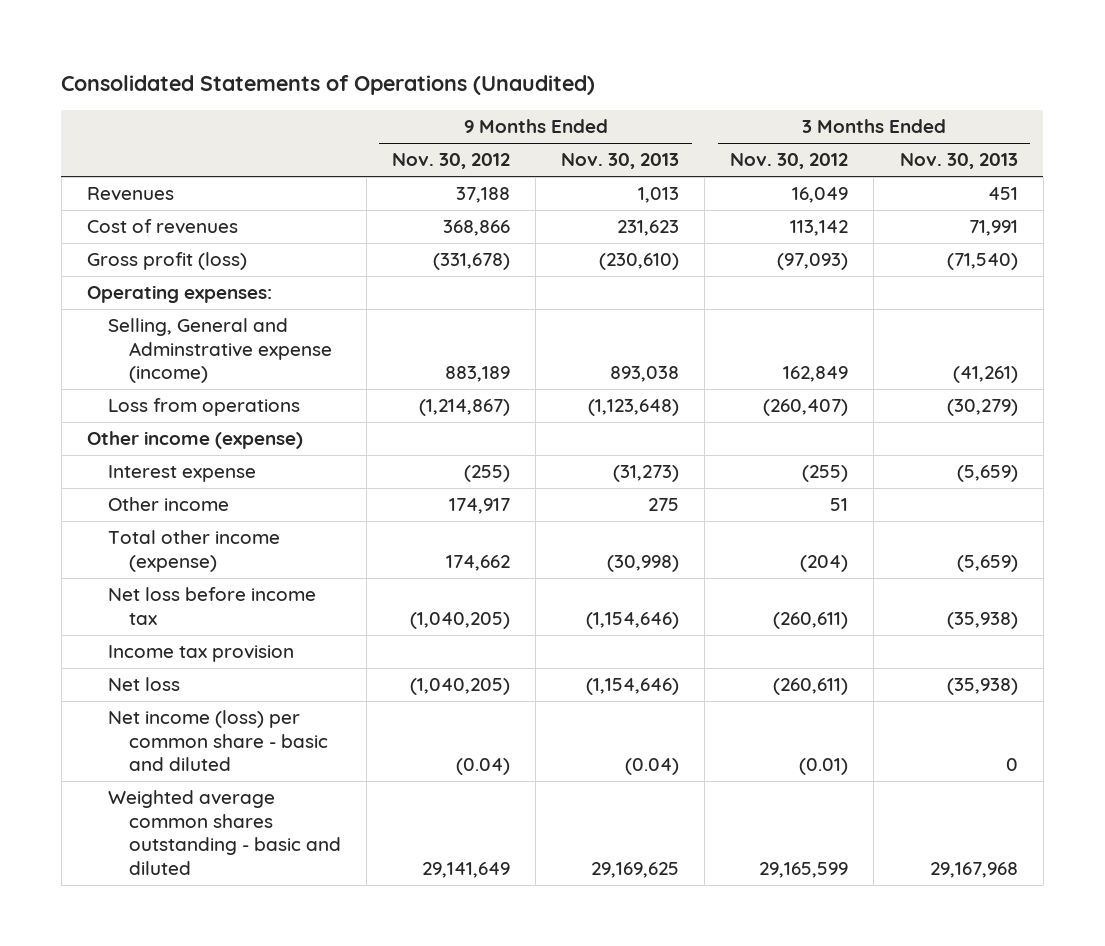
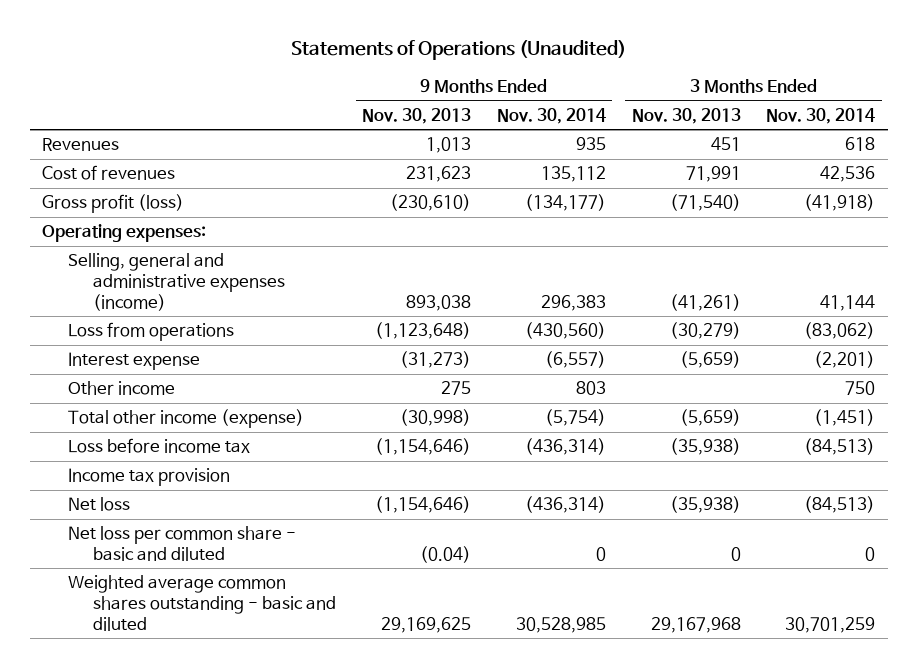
- Consolidated Statements of Operations (Unaudited)
+ Statements of Operations (Unaudited)
- | 9 Months Ended Nov. 30, 2012 | 9 Months Ended Nov. 30, 2013 | 3 Months Ended Nov. 30, 2012 | 3 Months Ended Nov. 30, 2013
+ | 9 Months Ended Nov. 30, 2013 | 9 Months Ended Nov. 30, 2014 | 3 Months Ended Nov. 30, 2013 | 3 Months Ended Nov. 30, 2014
- Selling, General and Adminstrative expense (income) | 883,189 | 893,038 | 162,849 | (41,261)
+ Selling, general and administrative expenses (income) | 893,038 | 296,383 | (41,261) | 41,144
- Other income (expense)
- Net loss before income tax | (1,040,205) | (1,154,646) | (260,611) | (35,938)
+ Loss before income tax | (1,154,646) | (436,314) | (35,938) | (84,513)
- Net income (loss) per common share - basic and diluted | (0.04) | (0.04) | (0.01) | 0
+ Net loss per common share - basic and diluted | (0.04) | 0 | 0 | 0

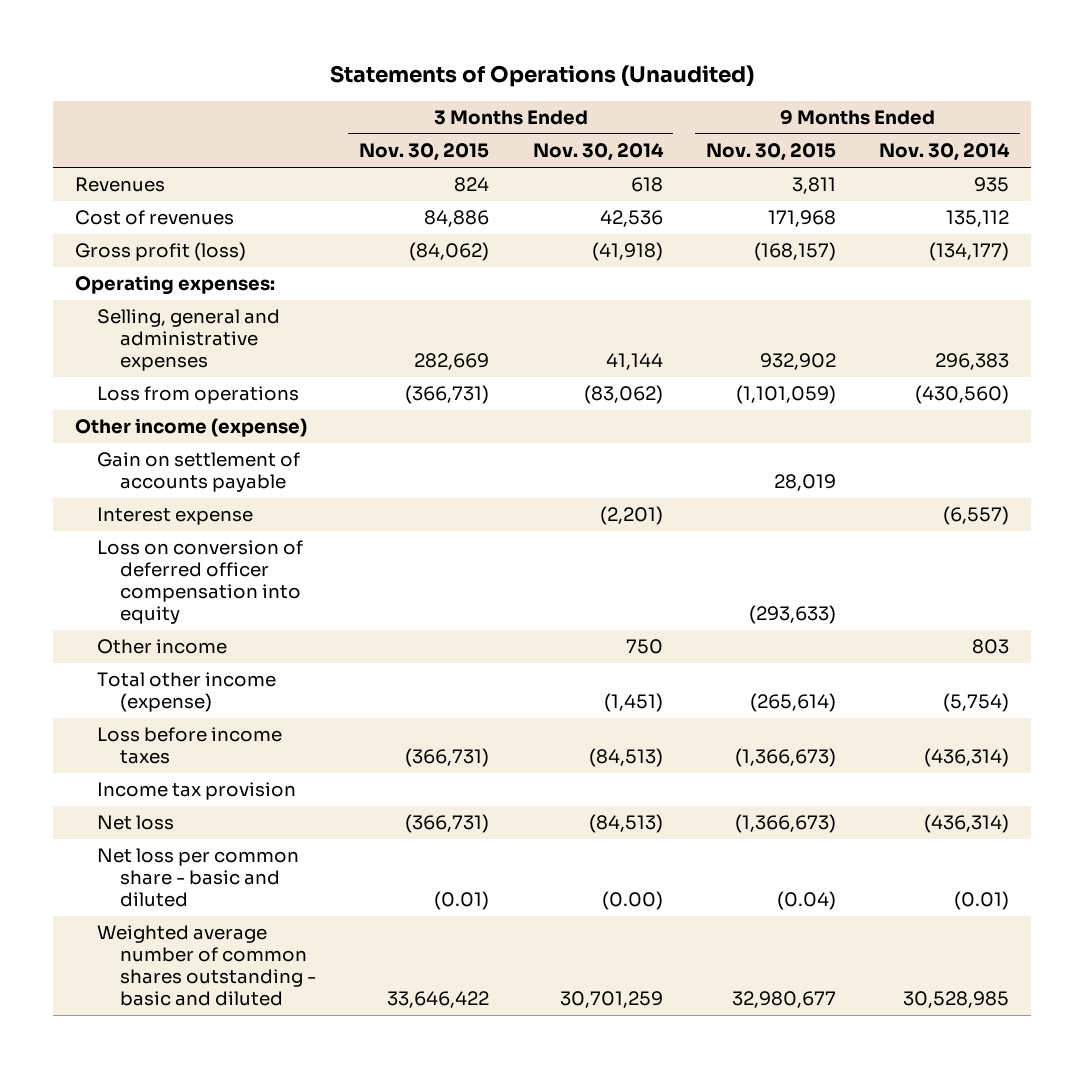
- | 9 Months Ended Nov. 30, 2013 | 9 Months Ended Nov. 30, 2014 | 3 Months Ended Nov. 30, 2013 | 3 Months Ended Nov. 30, 2014
+ | 3 Months Ended Nov. 30, 2015 | 3 Months Ended Nov. 30, 2014 | 9 Months Ended Nov. 30, 2015 | 9 Months Ended Nov. 30, 2014
- Selling, general and administrative expenses (income) | 893,038 | 296,383 | (41,261) | 41,144
+ Selling, general and administrative expenses | 282,669 | 41,144 | 932,902 | 296,383
+ Other income (expense)
+ Gain on settlement of accounts payable | | | 28,019 |
+ Loss on conversion of deferred officer compensation into equity | | | (293,633) |
- Loss before income tax | (1,154,646) | (436,314) | (35,938) | (84,513)
+ Loss before income taxes | (366,731) | (84,513) | (1,366,673) | (436,314)
- Net loss per common share - basic and diluted | (0.04) | 0 | 0 | 0
- Weighted average common shares outstanding - basic and diluted | 29,169,625 | 30,528,985 | 29,167,968 | 30,701,259
+ Net loss per common share - basic and diluted | (0.01) | (0.00) | (0.04) | (0.01)
+ Weighted average number of common shares outstanding - basic and diluted | 33,646,422 | 30,701,259 | 32,980,677 | 30,528,985

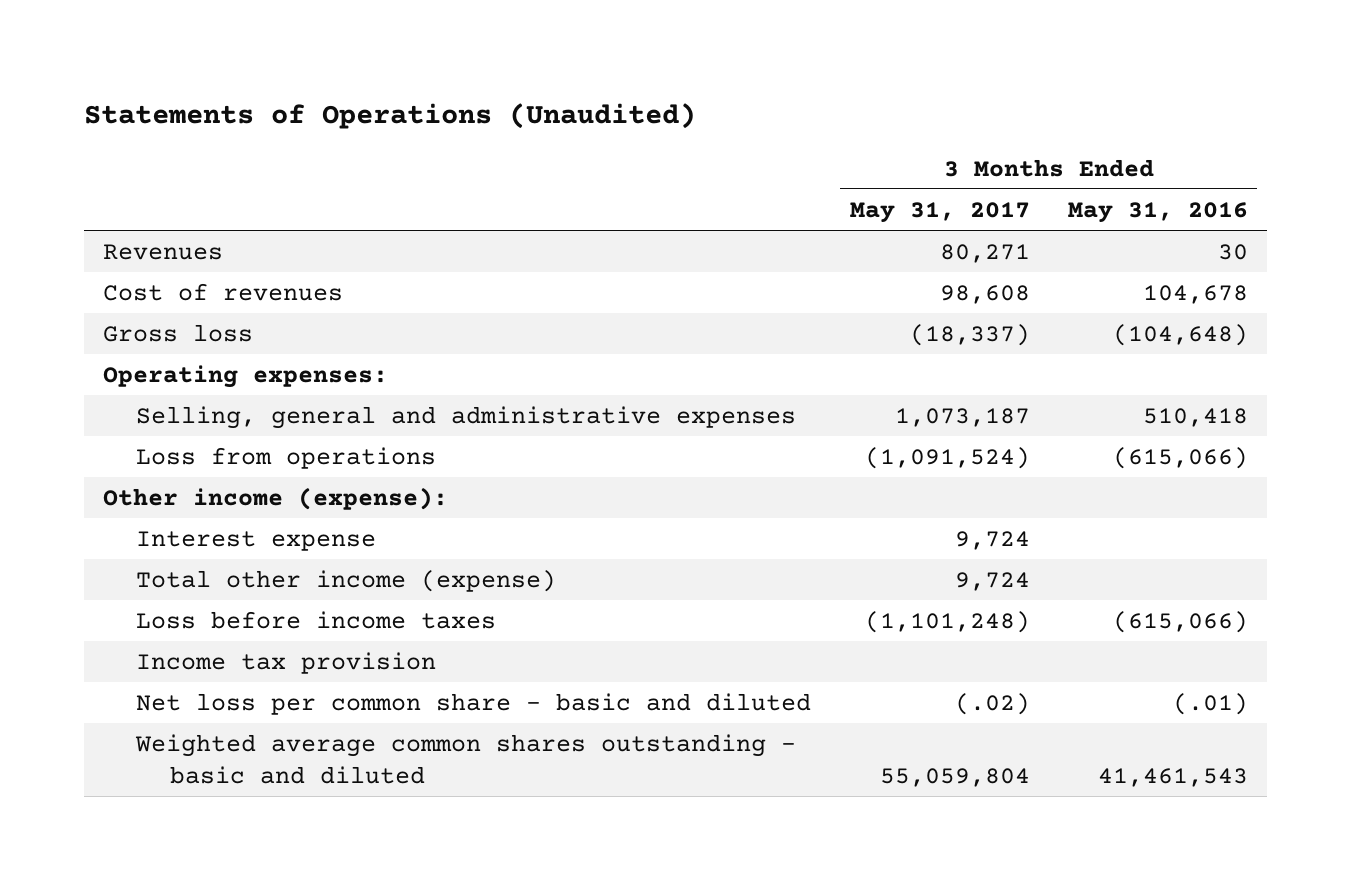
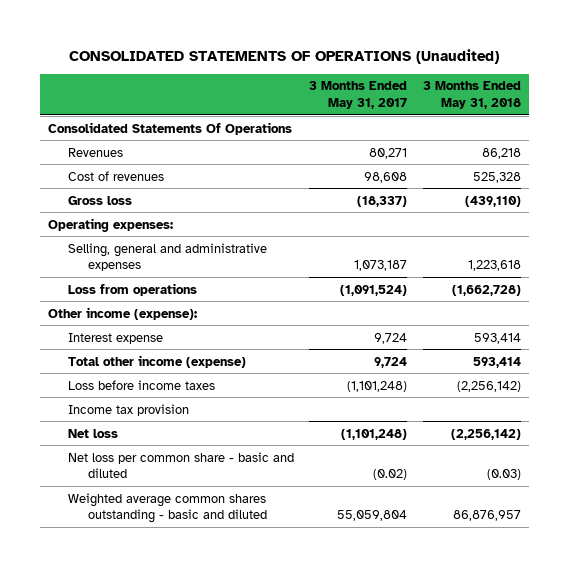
- Statements of Operations (Unaudited)
+ CONSOLIDATED STATEMENTS OF OPERATIONS (Unaudited)
- | 3 Months Ended May 31, 2017 | 3 Months Ended May 31, 2016
+ | 3 Months Ended May 31, 2017 | 3 Months Ended May 31, 2018
+ Consolidated Statements Of Operations
- Net loss per common share - basic and diluted | (.02) | (.01)
+ Net loss | (1,101,248) | (2,256,142)
+ Net loss per common share - basic and diluted | (0.02) | (0.03)

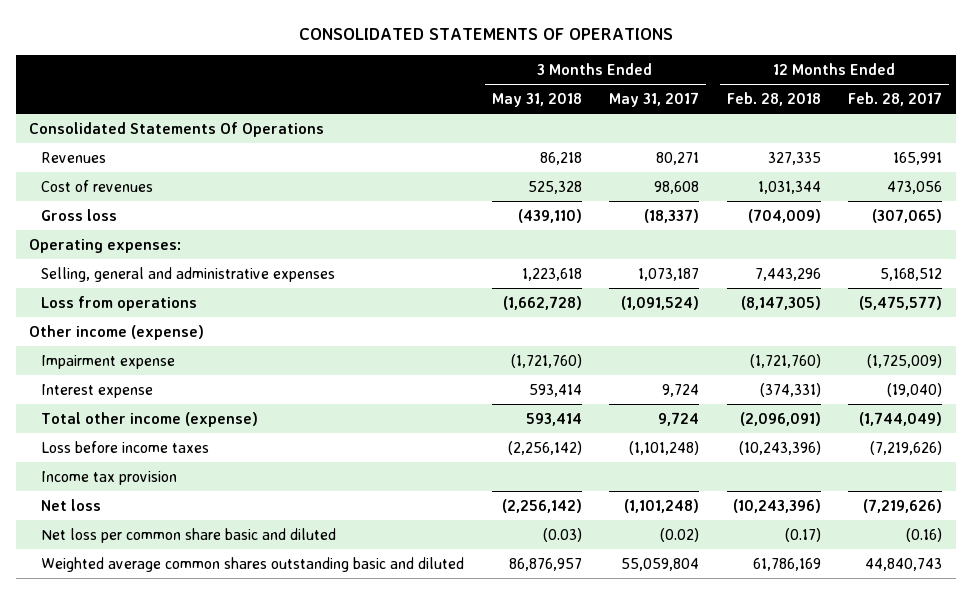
- CONSOLIDATED STATEMENTS OF OPERATIONS (Unaudited)
+ CONSOLIDATED STATEMENTS OF OPERATIONS
- | 3 Months Ended May 31, 2017 | 3 Months Ended May 31, 2018
+ | 3 Months Ended May 31, 2018 | 3 Months Ended May 31, 2017 | 12 Months Ended Feb. 28, 2018 | 12 Months Ended Feb. 28, 2017
- Other income (expense):
+ Other income (expense)
+ Impairment expense | (1,721,760) | | (1,721,760) | (1,725,009)
- Net loss per common share - basic and diluted | (0.02) | (0.03)
- Weighted average common shares outstanding - basic and diluted | 55,059,804 | 86,876,957
+ Net loss per common share basic and diluted | (0.03) | (0.02) | (0.17) | (0.16)
+ Weighted average common shares outstanding basic and diluted | 86,876,957 | 55,059,804 | 61,786,169 | 44,840,743

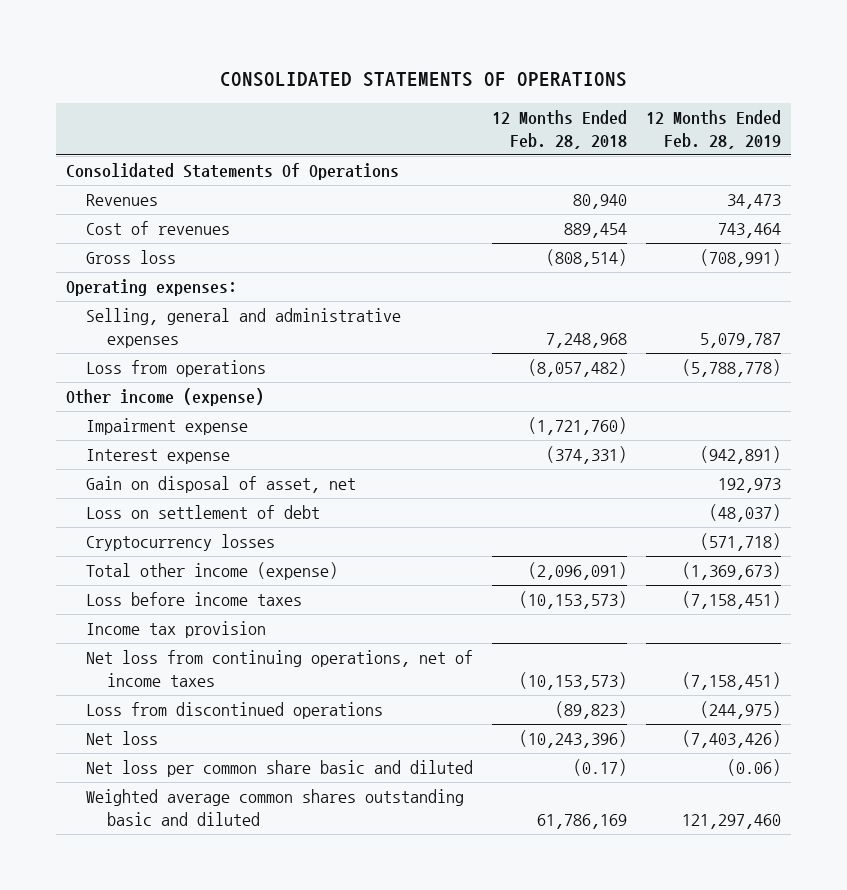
- | 3 Months Ended May 31, 2018 | 3 Months Ended May 31, 2017 | 12 Months Ended Feb. 28, 2018 | 12 Months Ended Feb. 28, 2017
+ | 12 Months Ended Feb. 28, 2018 | 12 Months Ended Feb. 28, 2019
- Revenues | 86,218 | 80,271 | 327,335 | 165,991
- Cost of revenues | 525,328 | 98,608 | 1,031,344 | 473,056
- Gross loss | (439,110) | (18,337) | (704,009) | (307,065)
+ Revenues | 80,940 | 34,473
+ Cost of revenues | 889,454 | 743,464
+ Gross loss | (808,514) | (708,991)
- Selling, general and administrative expenses | 1,223,618 | 1,073,187 | 7,443,296 | 5,168,512
- Loss from operations | (1,662,728) | (1,091,524) | (8,147,305) | (5,475,577)
+ Selling, general and administrative expenses | 7,248,968 | 5,079,787
+ Loss from operations | (8,057,482) | (5,788,778)
+ Gain on disposal of asset, net | | 192,973
+ Loss on settlement of debt | | (48,037)
+ Cryptocurrency losses | | (571,718)
- Loss before income taxes | (2,256,142) | (1,101,248) | (10,243,396) | (7,219,626)
+ Loss before income taxes | (10,153,573) | (7,158,451)
+ Net loss from continuing operations, net of income taxes | (10,153,573) | (7,158,451)
+ Loss from discontinued operations | (89,823) | (244,975)

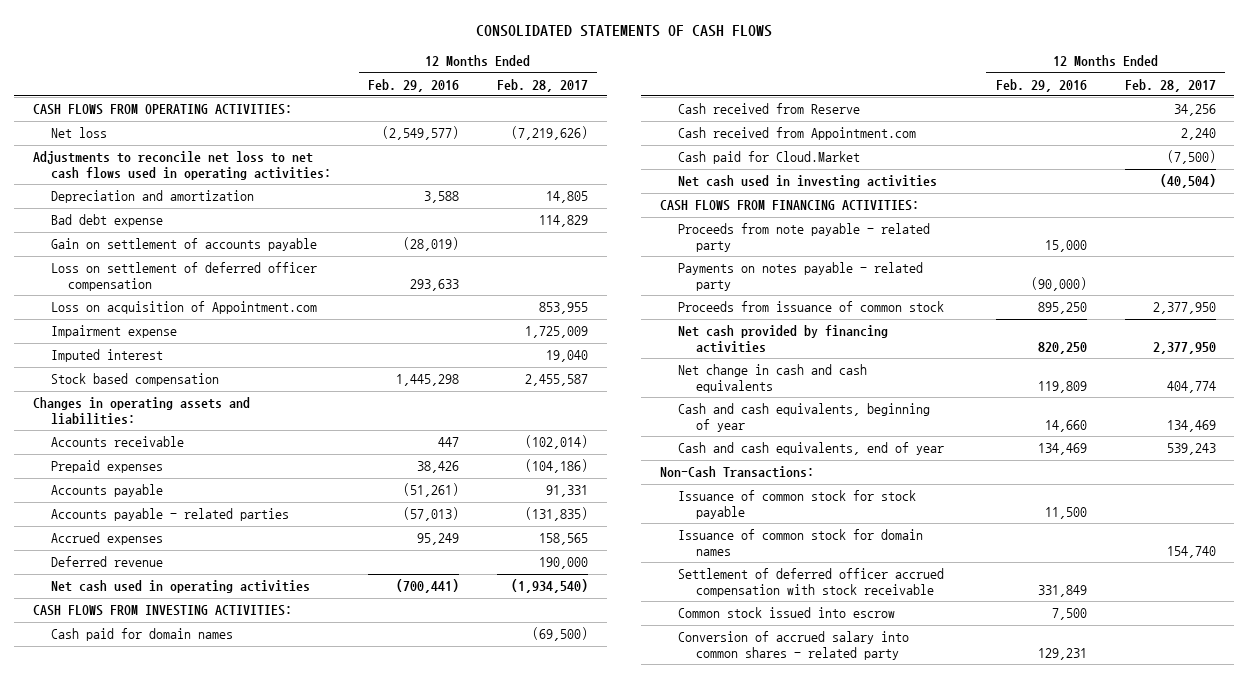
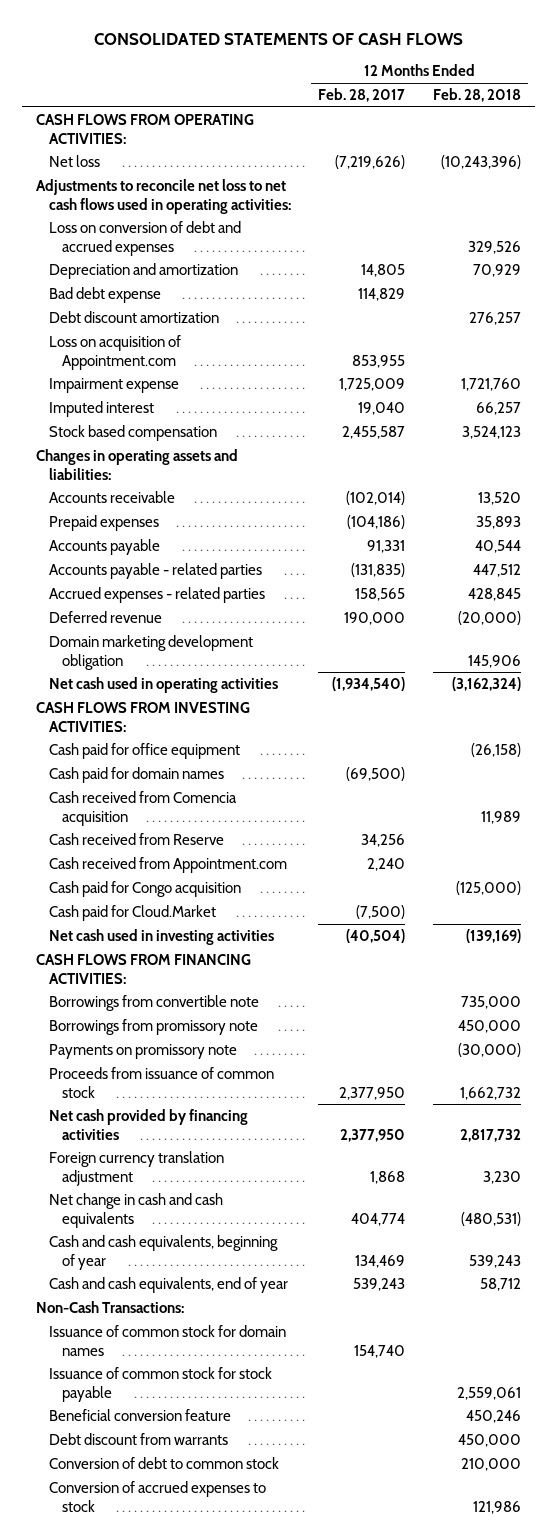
- | 12 Months Ended Feb. 29, 2016 | 12 Months Ended Feb. 28, 2017
+ | 12 Months Ended Feb. 28, 2017 | 12 Months Ended Feb. 28, 2018
+ Loss on conversion of debt and accrued expenses | | 329,526
- Gain on settlement of accounts payable | (28,019) |
- Loss on settlement of deferred officer compensation | 293,633 |
+ Debt discount amortization | | 276,257
- Accrued expenses | 95,249 | 158,565
+ Accrued expenses - related parties | 158,565 | 428,845
+ Domain marketing development obligation | | 145,906
+ Cash paid for office equipment | | (26,158)
+ Cash received from Comencia acquisition | | 11,989
+ Cash paid for Congo acquisition | | (125,000)
- Proceeds from note payable - related party | 15,000 |
- Payments on notes payable - related party | (90,000) |
+ Borrowings from convertible note | | 735,000
+ Borrowings from promissory note | | 450,000
+ Payments on promissory note | | (30,000)
+ Foreign currency translation adjustment | 1,868 | 3,230
- Settlement of deferred officer accrued compensation with stock receivable | 331,849 |
- Common stock issued into escrow | 7,500 |
- Conversion of accrued salary into common shares - related party | 129,231 |
moved down: Issuance of common stock for stock payable | | 2,559,061
+ Beneficial conversion feature | | 450,246
+ Debt discount from warrants | | 450,000
+ Conversion of debt to common stock | | 210,000
+ Conversion of accrued expenses to stock | | 121,986

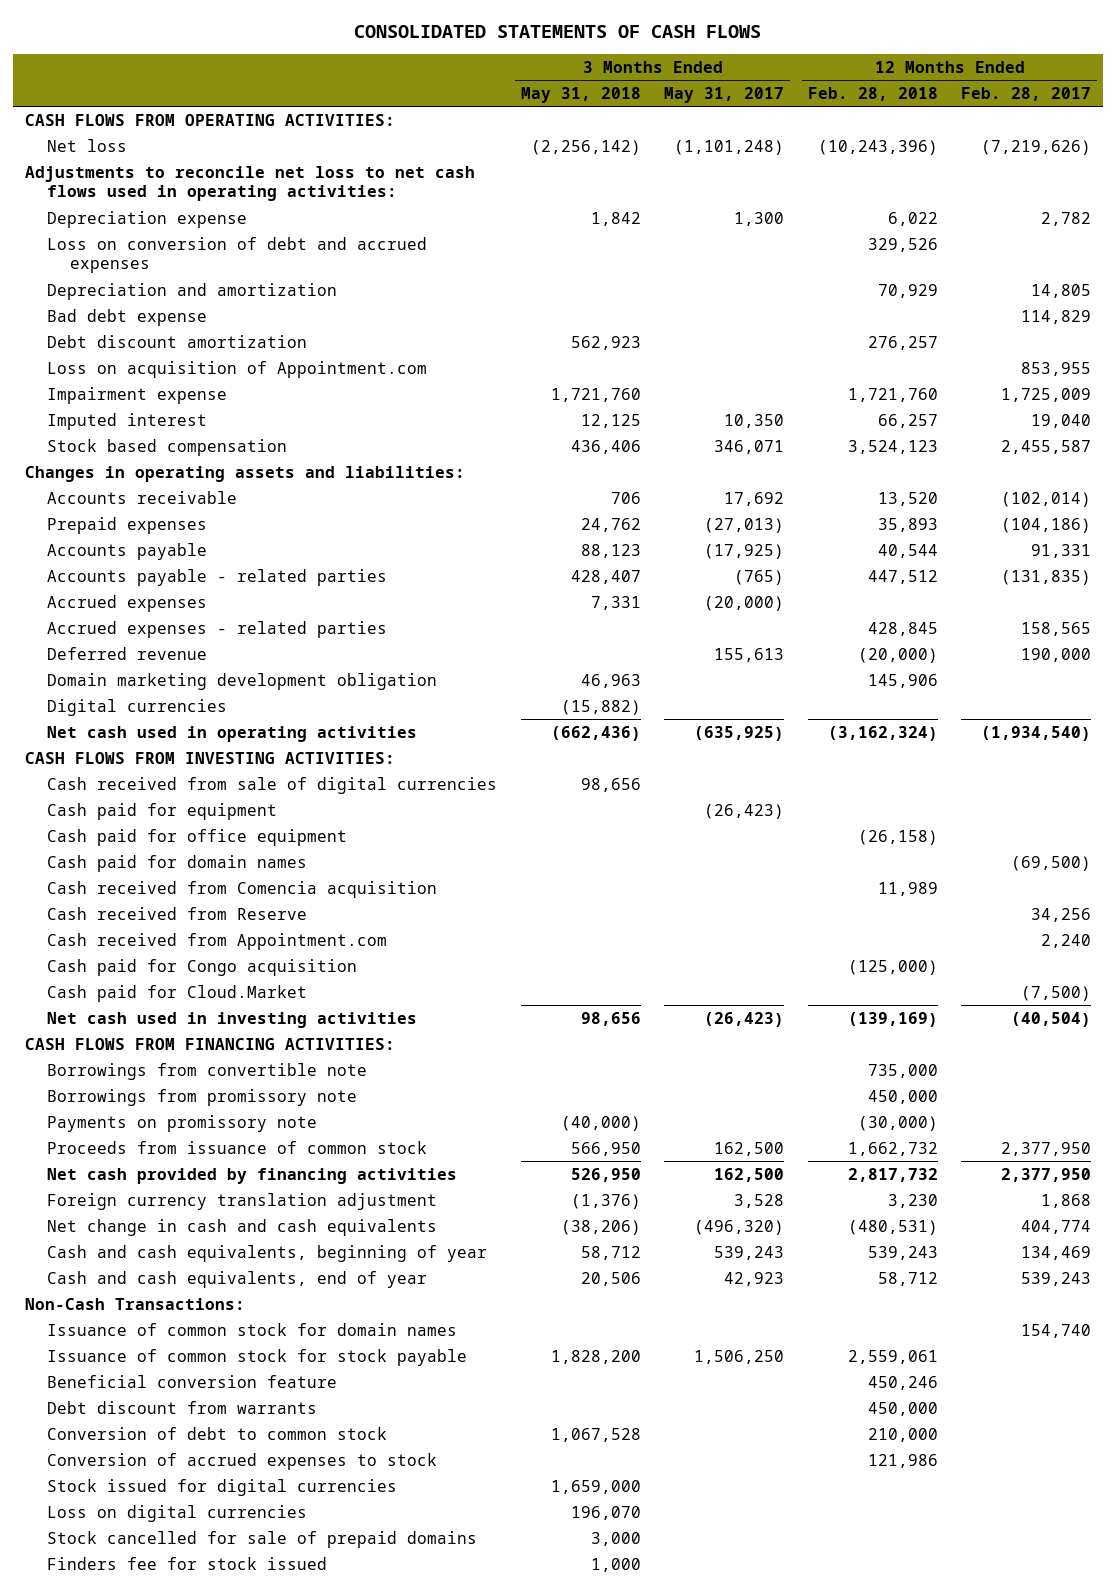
- | 12 Months Ended Feb. 28, 2017 | 12 Months Ended Feb. 28, 2018
+ | 3 Months Ended May 31, 2018 | 3 Months Ended May 31, 2017 | 12 Months Ended Feb. 28, 2018 | 12 Months Ended Feb. 28, 2017
+ Depreciation expense | 1,842 | 1,300 | 6,022 | 2,782
+ Accrued expenses | 7,331 | (20,000) | |
+ Digital currencies | (15,882) | | |
+ Cash received from sale of digital currencies | 98,656 | | |
+ Cash paid for equipment | | (26,423) | |
+ Stock issued for digital currencies | 1,659,000 | | |
+ Loss on digital currencies | 196,070 | | |
+ Stock cancelled for sale of prepaid domains | 3,000 | | |
+ Finders fee for stock issued | 1,000 | | |

